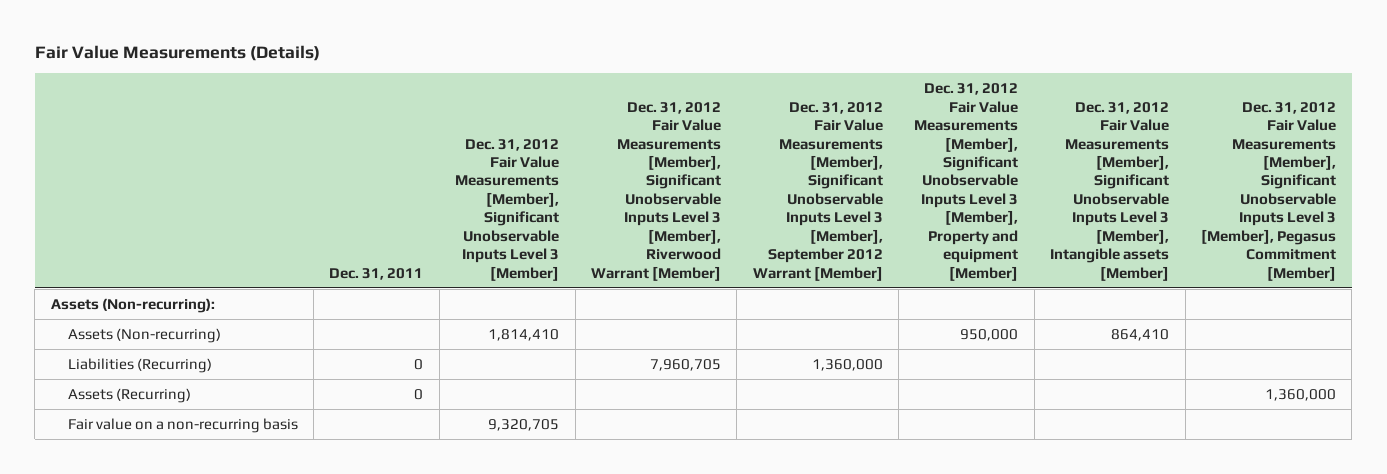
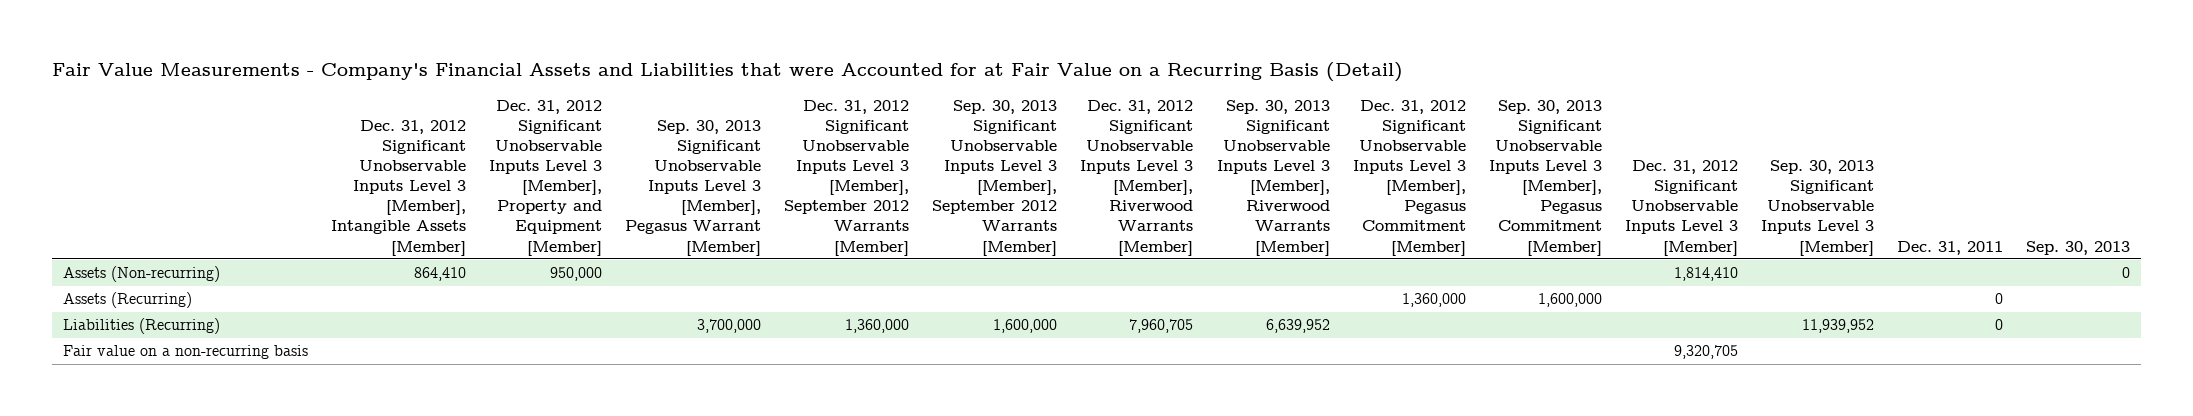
- Fair Value Measurements (Details)
+ Fair Value Measurements - Company's Financial Assets and Liabilities that were Accounted for at Fair Value on a Recurring Basis (Detail)
- | Dec. 31, 2011 | Dec. 31, 2012 Fair Value Measurements [Member], Significant Unobservable Inputs Level 3 [Member] | Dec. 31, 2012 Fair Value Measurements [Member], Significant Unobservable Inputs Level 3 [Member], Riverwood Warrant [Member] | Dec. 31, 2012 Fair Value Measurements [Member], Significant Unobservable Inputs Level 3 [Member], September 2012 Warrant [Member] | Dec. 31, 2012 Fair Value Measurements [Member], Significant Unobservable Inputs Level 3 [Member], Property and equipment [Member] | Dec. 31, 2012 Fair Value Measurements [Member], Significant Unobservable Inputs Level 3 [Member], Intangible assets [Member] | Dec. 31, 2012 Fair Value Measurements [Member], Significant Unobservable Inputs Level 3 [Member], Pegasus Commitment [Member]
+ | Dec. 31, 2012 Significant Unobservable Inputs Level 3 [Member], Intangible Assets [Member] | Dec. 31, 2012 Significant Unobservable Inputs Level 3 [Member], Property and Equipment [Member] | Sep. 30, 2013 Significant Unobservable Inputs Level 3 [Member], Pegasus Warrant [Member] | Dec. 31, 2012 Significant Unobservable Inputs Level 3 [Member], September 2012 Warrants [Member] | Sep. 30, 2013 Significant Unobservable Inputs Level 3 [Member], September 2012 Warrants [Member] | Dec. 31, 2012 Significant Unobservable Inputs Level 3 [Member], Riverwood Warrants [Member] | Sep. 30, 2013 Significant Unobservable Inputs Level 3 [Member], Riverwood Warrants [Member] | Dec. 31, 2012 Significant Unobservable Inputs Level 3 [Member], Pegasus Commitment [Member] | Sep. 30, 2013 Significant Unobservable Inputs Level 3 [Member], Pegasus Commitment [Member] | Dec. 31, 2012 Significant Unobservable Inputs Level 3 [Member] | Sep. 30, 2013 Significant Unobservable Inputs Level 3 [Member] | Dec. 31, 2011 | Sep. 30, 2013
- Assets (Non-recurring):
moved down: Liabilities (Recurring) | | | 3,700,000 | 1,360,000 | 1,600,000 | 7,960,705 | 6,639,952 | | | | 11,939,952 | 0 |

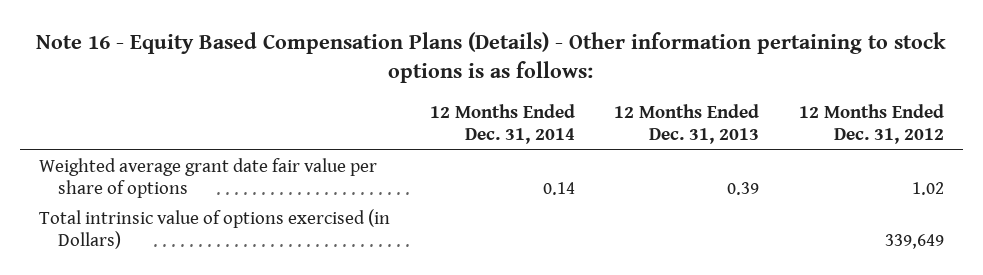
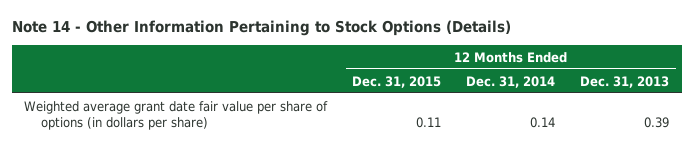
- Note 16 - Equity Based Compensation Plans (Details) - Other information pertaining to stock options is as follows:
+ Note 14 - Other Information Pertaining to Stock Options (Details)
- | 12 Months Ended Dec. 31, 2014 | 12 Months Ended Dec. 31, 2013 | 12 Months Ended Dec. 31, 2012
+ | 12 Months Ended Dec. 31, 2015 | 12 Months Ended Dec. 31, 2014 | 12 Months Ended Dec. 31, 2013
- Weighted average grant date fair value per share of options | 0.14 | 0.39 | 1.02
- Total intrinsic value of options exercised (in Dollars) | | | 339,649
+ Weighted average grant date fair value per share of options (in dollars per share) | 0.11 | 0.14 | 0.39

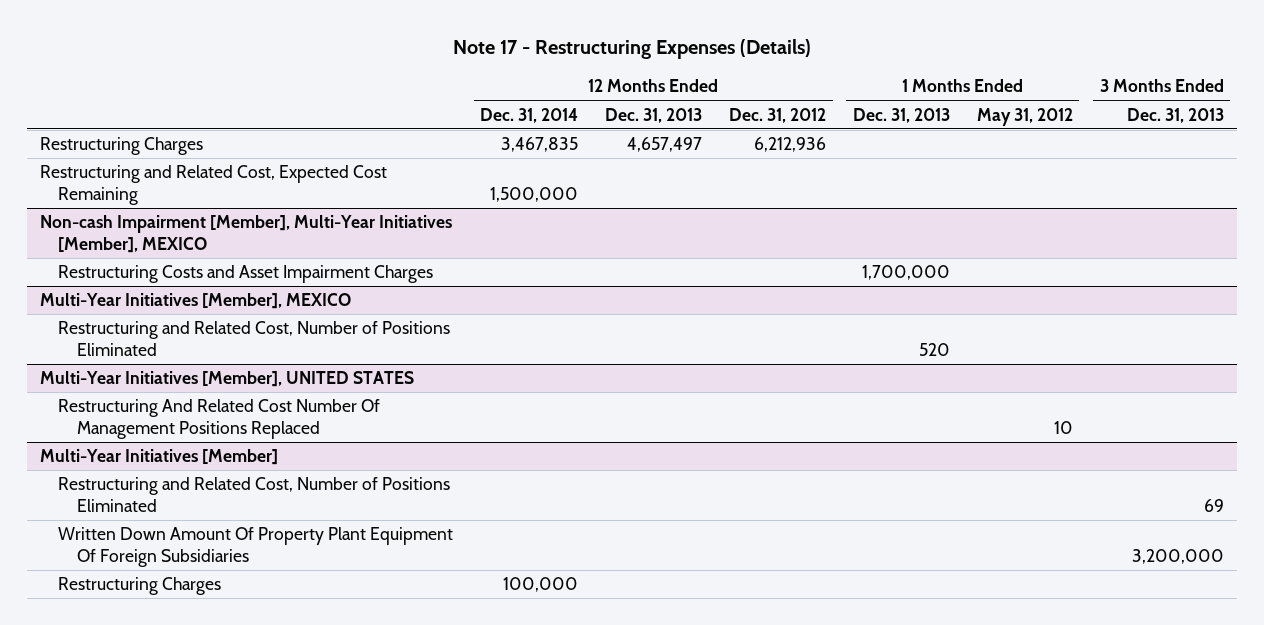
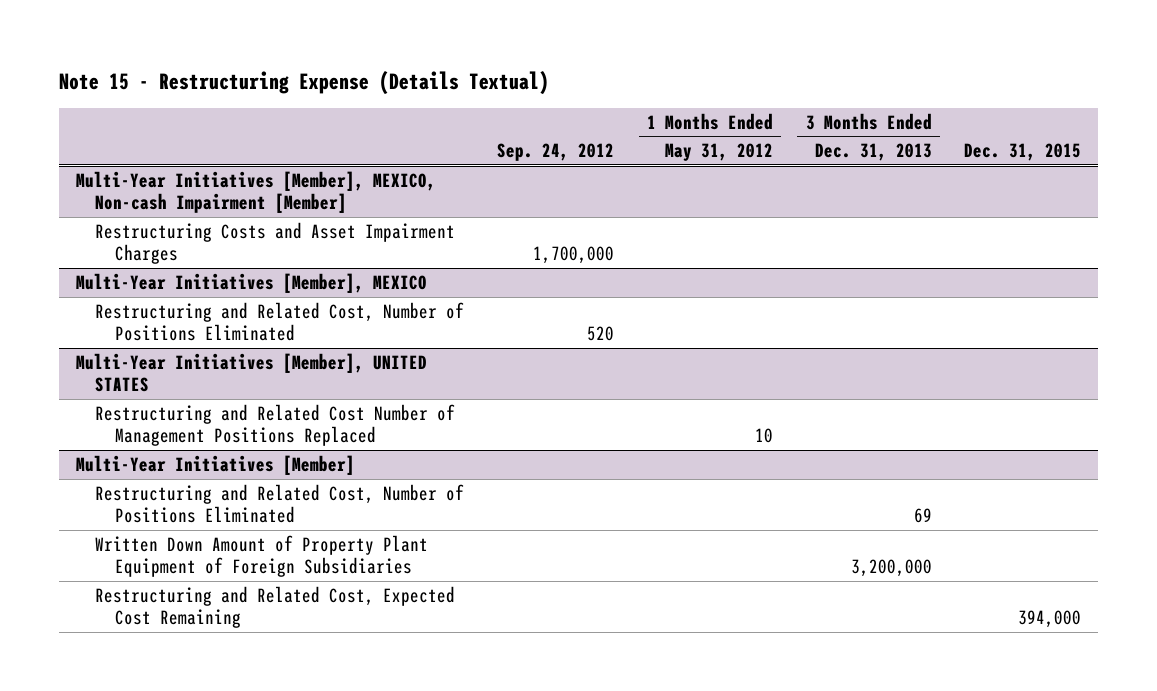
- Note 17 - Restructuring Expenses (Details)
+ Note 15 - Restructuring Expense (Details Textual)
- | 12 Months Ended Dec. 31, 2014 | 12 Months Ended Dec. 31, 2013 | 12 Months Ended Dec. 31, 2012 | 1 Months Ended Dec. 31, 2013 | 1 Months Ended May 31, 2012 | 3 Months Ended Dec. 31, 2013
+ | Sep. 24, 2012 | 1 Months Ended May 31, 2012 | 3 Months Ended Dec. 31, 2013 | Dec. 31, 2015
- Restructuring Charges | 3,467,835 | 4,657,497 | 6,212,936 | | |
- Restructuring and Related Cost, Expected Cost Remaining | 1,500,000 | | | | |
- Non-cash Impairment [Member], Multi-Year Initiatives [Member], MEXICO
+ Multi-Year Initiatives [Member], MEXICO, Non-cash Impairment [Member]
@ Multi-Year Initiatives [Member], UNITED STATES
- Restructuring And Related Cost Number Of Management Positions Replaced | | | | | 10 |
+ Restructuring and Related Cost Number of Management Positions Replaced | | 10 | |
@ Multi-Year Initiatives [Member]
- Written Down Amount Of Property Plant Equipment Of Foreign Subsidiaries | | | | | | 3,200,000
- Restructuring Charges | 100,000 | | | | |
+ Written Down Amount of Property Plant Equipment of Foreign Subsidiaries | | | 3,200,000 |
+ Restructuring and Related Cost, Expected Cost Remaining | | | | 394,000

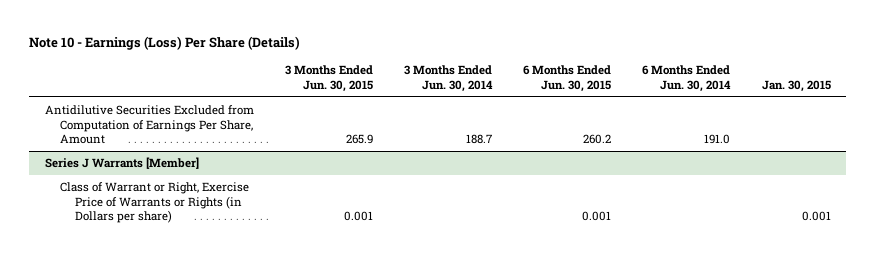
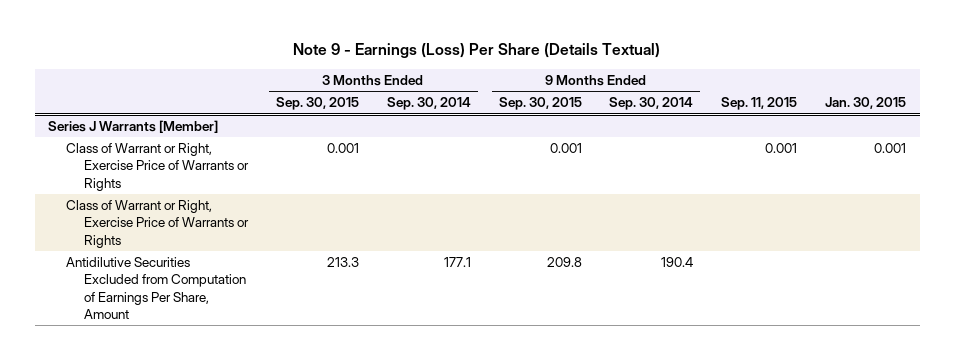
- Note 10 - Earnings (Loss) Per Share (Details)
+ Note 9 - Earnings (Loss) Per Share (Details Textual)
- | 3 Months Ended Jun. 30, 2015 | 3 Months Ended Jun. 30, 2014 | 6 Months Ended Jun. 30, 2015 | 6 Months Ended Jun. 30, 2014 | Jan. 30, 2015
+ | 3 Months Ended Sep. 30, 2015 | 3 Months Ended Sep. 30, 2014 | 9 Months Ended Sep. 30, 2015 | 9 Months Ended Sep. 30, 2014 | Sep. 11, 2015 | Jan. 30, 2015
- Antidilutive Securities Excluded from Computation of Earnings Per Share, Amount | 265.9 | 188.7 | 260.2 | 191.0 |
@ Series J Warrants [Member]
- Class of Warrant or Right, Exercise Price of Warrants or Rights (in Dollars per share) | 0.001 | | 0.001 | | 0.001
+ Class of Warrant or Right, Exercise Price of Warrants or Rights | 0.001 | | 0.001 | | 0.001 | 0.001
+ Class of Warrant or Right, Exercise Price of Warrants or Rights
+ Antidilutive Securities Excluded from Computation of Earnings Per Share, Amount | 213.3 | 177.1 | 209.8 | 190.4 | |

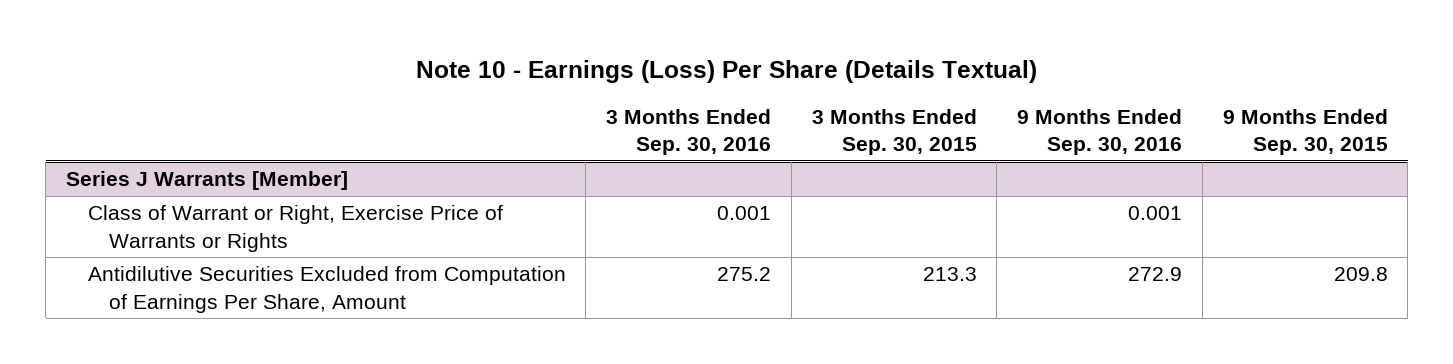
- Note 9 - Earnings (Loss) Per Share (Details Textual)
+ Note 10 - Earnings (Loss) Per Share (Details Textual)
- | 3 Months Ended Sep. 30, 2015 | 3 Months Ended Sep. 30, 2014 | 9 Months Ended Sep. 30, 2015 | 9 Months Ended Sep. 30, 2014 | Sep. 11, 2015 | Jan. 30, 2015
+ | 3 Months Ended Sep. 30, 2016 | 3 Months Ended Sep. 30, 2015 | 9 Months Ended Sep. 30, 2016 | 9 Months Ended Sep. 30, 2015
@ Series J Warrants [Member]
- Class of Warrant or Right, Exercise Price of Warrants or Rights | 0.001 | | 0.001 | | 0.001 | 0.001

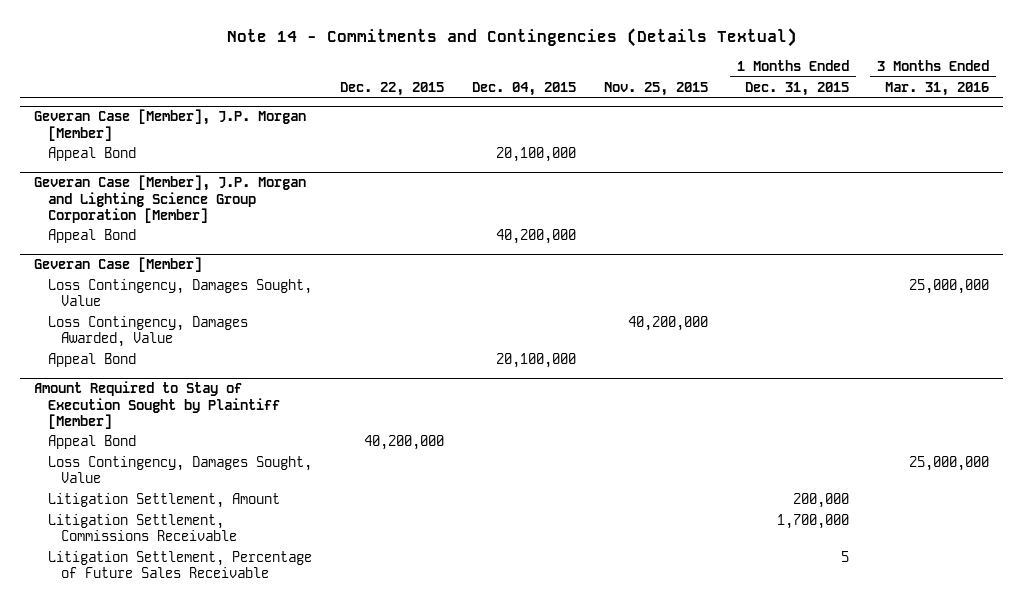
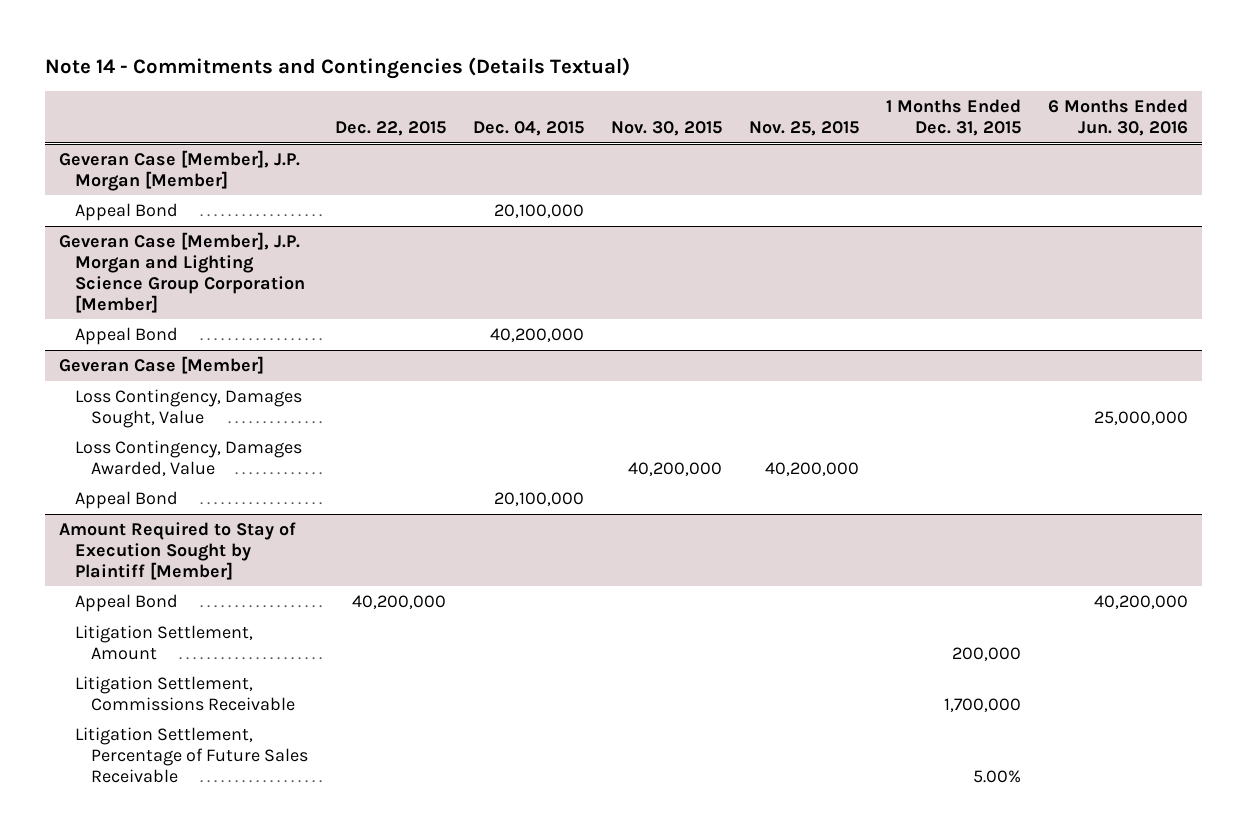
- | Dec. 22, 2015 | Dec. 04, 2015 | Nov. 25, 2015 | 1 Months Ended Dec. 31, 2015 | 3 Months Ended Mar. 31, 2016
+ | Dec. 22, 2015 | Dec. 04, 2015 | Nov. 30, 2015 | Nov. 25, 2015 | 1 Months Ended Dec. 31, 2015 | 6 Months Ended Jun. 30, 2016
@ Amount Required to Stay of Execution Sought by Plaintiff [Member]
- Loss Contingency, Damages Sought, Value | | | | | 25,000,000
- Litigation Settlement, Percentage of Future Sales Receivable | | | | 5 |
+ Litigation Settlement, Percentage of Future Sales Receivable | | | | | 5.00% |

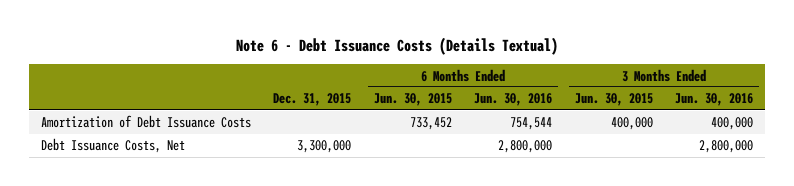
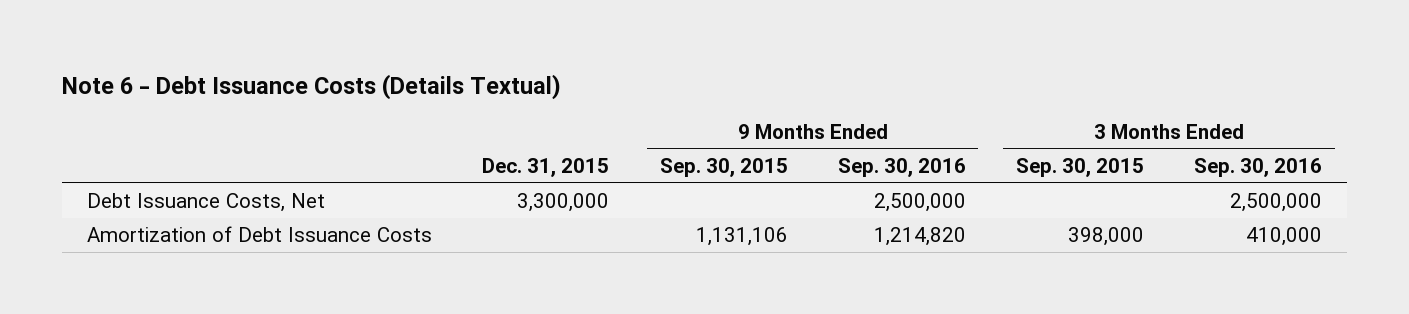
- | Dec. 31, 2015 | 6 Months Ended Jun. 30, 2015 | 6 Months Ended Jun. 30, 2016 | 3 Months Ended Jun. 30, 2015 | 3 Months Ended Jun. 30, 2016
+ | Dec. 31, 2015 | 9 Months Ended Sep. 30, 2015 | 9 Months Ended Sep. 30, 2016 | 3 Months Ended Sep. 30, 2015 | 3 Months Ended Sep. 30, 2016
moved down: Amortization of Debt Issuance Costs | | 1,131,106 | 1,214,820 | 398,000 | 410,000

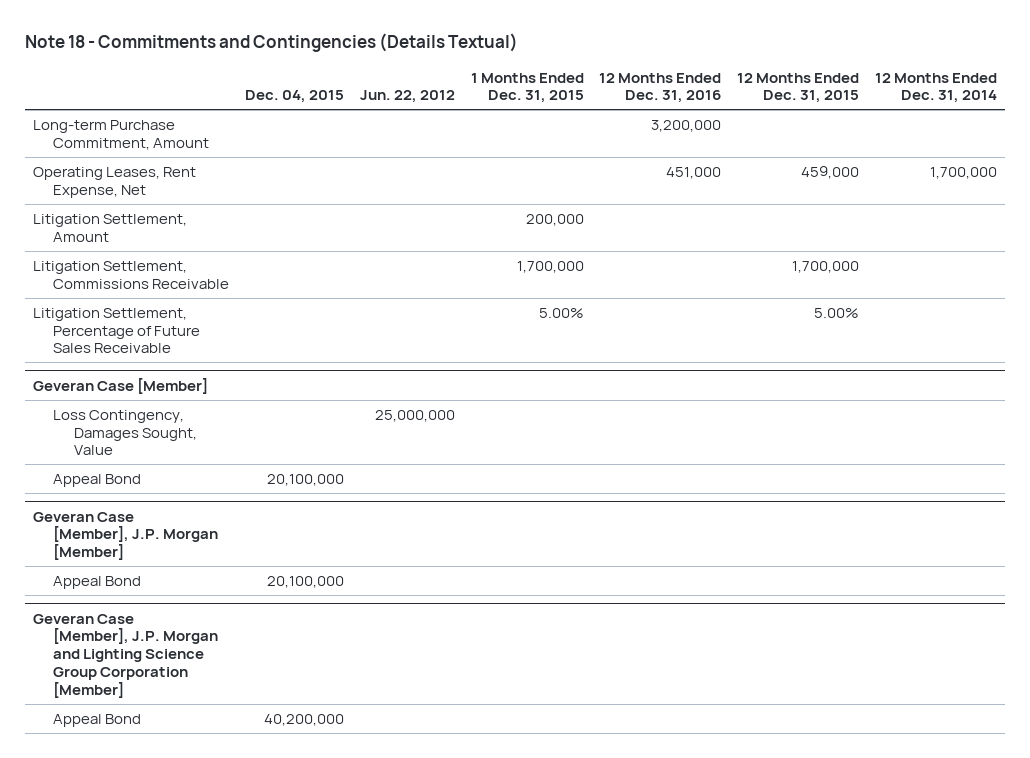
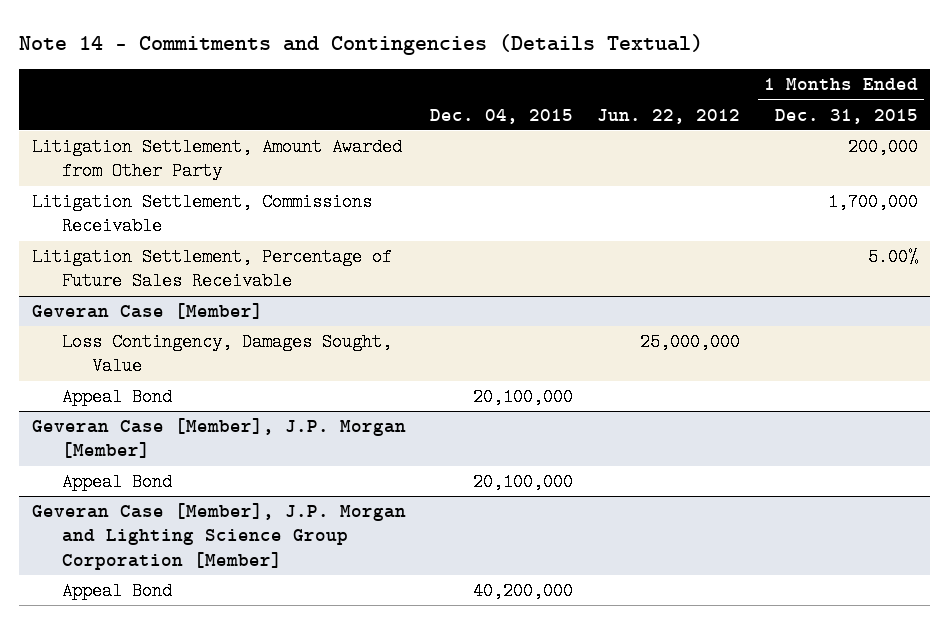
- Note 18 - Commitments and Contingencies (Details Textual)
+ Note 14 - Commitments and Contingencies (Details Textual)
- | Dec. 04, 2015 | Jun. 22, 2012 | 1 Months Ended Dec. 31, 2015 | 12 Months Ended Dec. 31, 2016 | 12 Months Ended Dec. 31, 2015 | 12 Months Ended Dec. 31, 2014
+ | Dec. 04, 2015 | Jun. 22, 2012 | 1 Months Ended Dec. 31, 2015
- Long-term Purchase Commitment, Amount | | | | 3,200,000 | |
- Operating Leases, Rent Expense, Net | | | | 451,000 | 459,000 | 1,700,000
- Litigation Settlement, Amount | | | 200,000 | | |
+ Litigation Settlement, Amount Awarded from Other Party | | | 200,000

